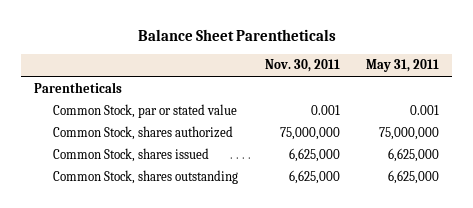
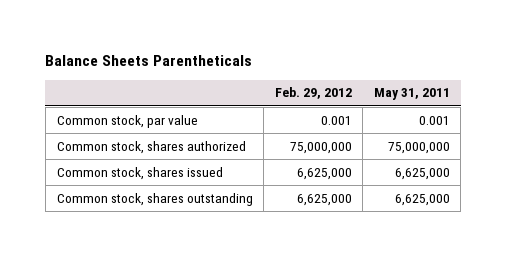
- Balance Sheet Parentheticals
+ Balance Sheets Parentheticals
- | Nov. 30, 2011 | May 31, 2011
+ | Feb. 29, 2012 | May 31, 2011
- Parentheticals
- Common Stock, par or stated value | 0.001 | 0.001
- Common Stock, shares authorized | 75,000,000 | 75,000,000
- Common Stock, shares issued | 6,625,000 | 6,625,000
- Common Stock, shares outstanding | 6,625,000 | 6,625,000
+ Common stock, par value | 0.001 | 0.001
+ Common stock, shares authorized | 75,000,000 | 75,000,000
+ Common stock, shares issued | 6,625,000 | 6,625,000
+ Common stock, shares outstanding | 6,625,000 | 6,625,000

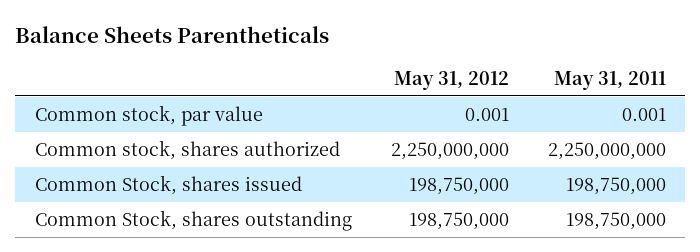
- | Feb. 29, 2012 | May 31, 2011
+ | May 31, 2012 | May 31, 2011
- Common stock, shares authorized | 75,000,000 | 75,000,000
- Common stock, shares issued | 6,625,000 | 6,625,000
- Common stock, shares outstanding | 6,625,000 | 6,625,000
+ Common stock, shares authorized | 2,250,000,000 | 2,250,000,000
+ Common Stock, shares issued | 198,750,000 | 198,750,000
+ Common Stock, shares outstanding | 198,750,000 | 198,750,000

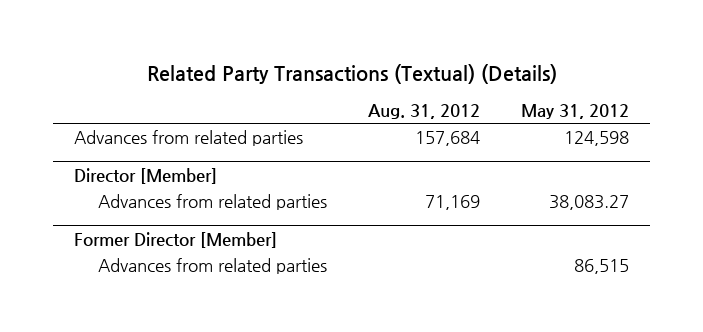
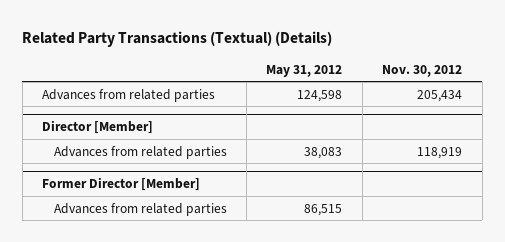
- | Aug. 31, 2012 | May 31, 2012
+ | May 31, 2012 | Nov. 30, 2012
@ Director [Member]
- Advances from related parties | 71,169 | 38,083.27
+ Advances from related parties | 38,083 | 118,919

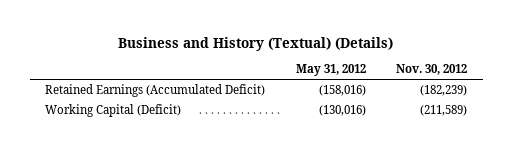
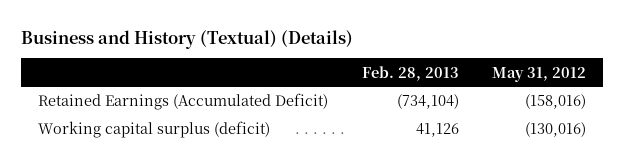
- | May 31, 2012 | Nov. 30, 2012
+ | Feb. 28, 2013 | May 31, 2012
- Working Capital (Deficit) | (130,016) | (211,589)
+ Working capital surplus (deficit) | 41,126 | (130,016)

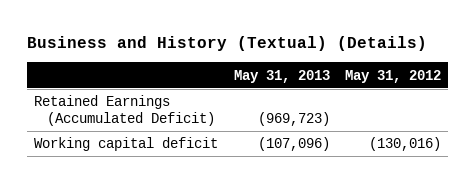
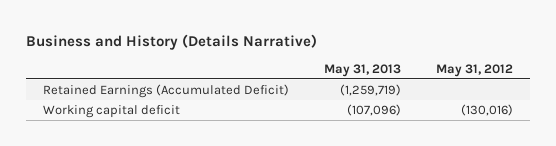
- Business and History (Textual) (Details)
+ Business and History (Details Narrative)
- Retained Earnings (Accumulated Deficit) | (969,723) |
+ Retained Earnings (Accumulated Deficit) | (1,259,719) |

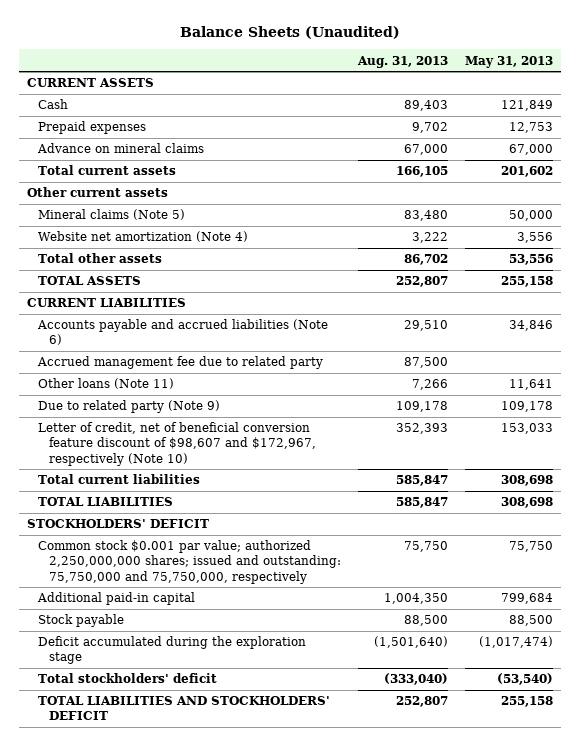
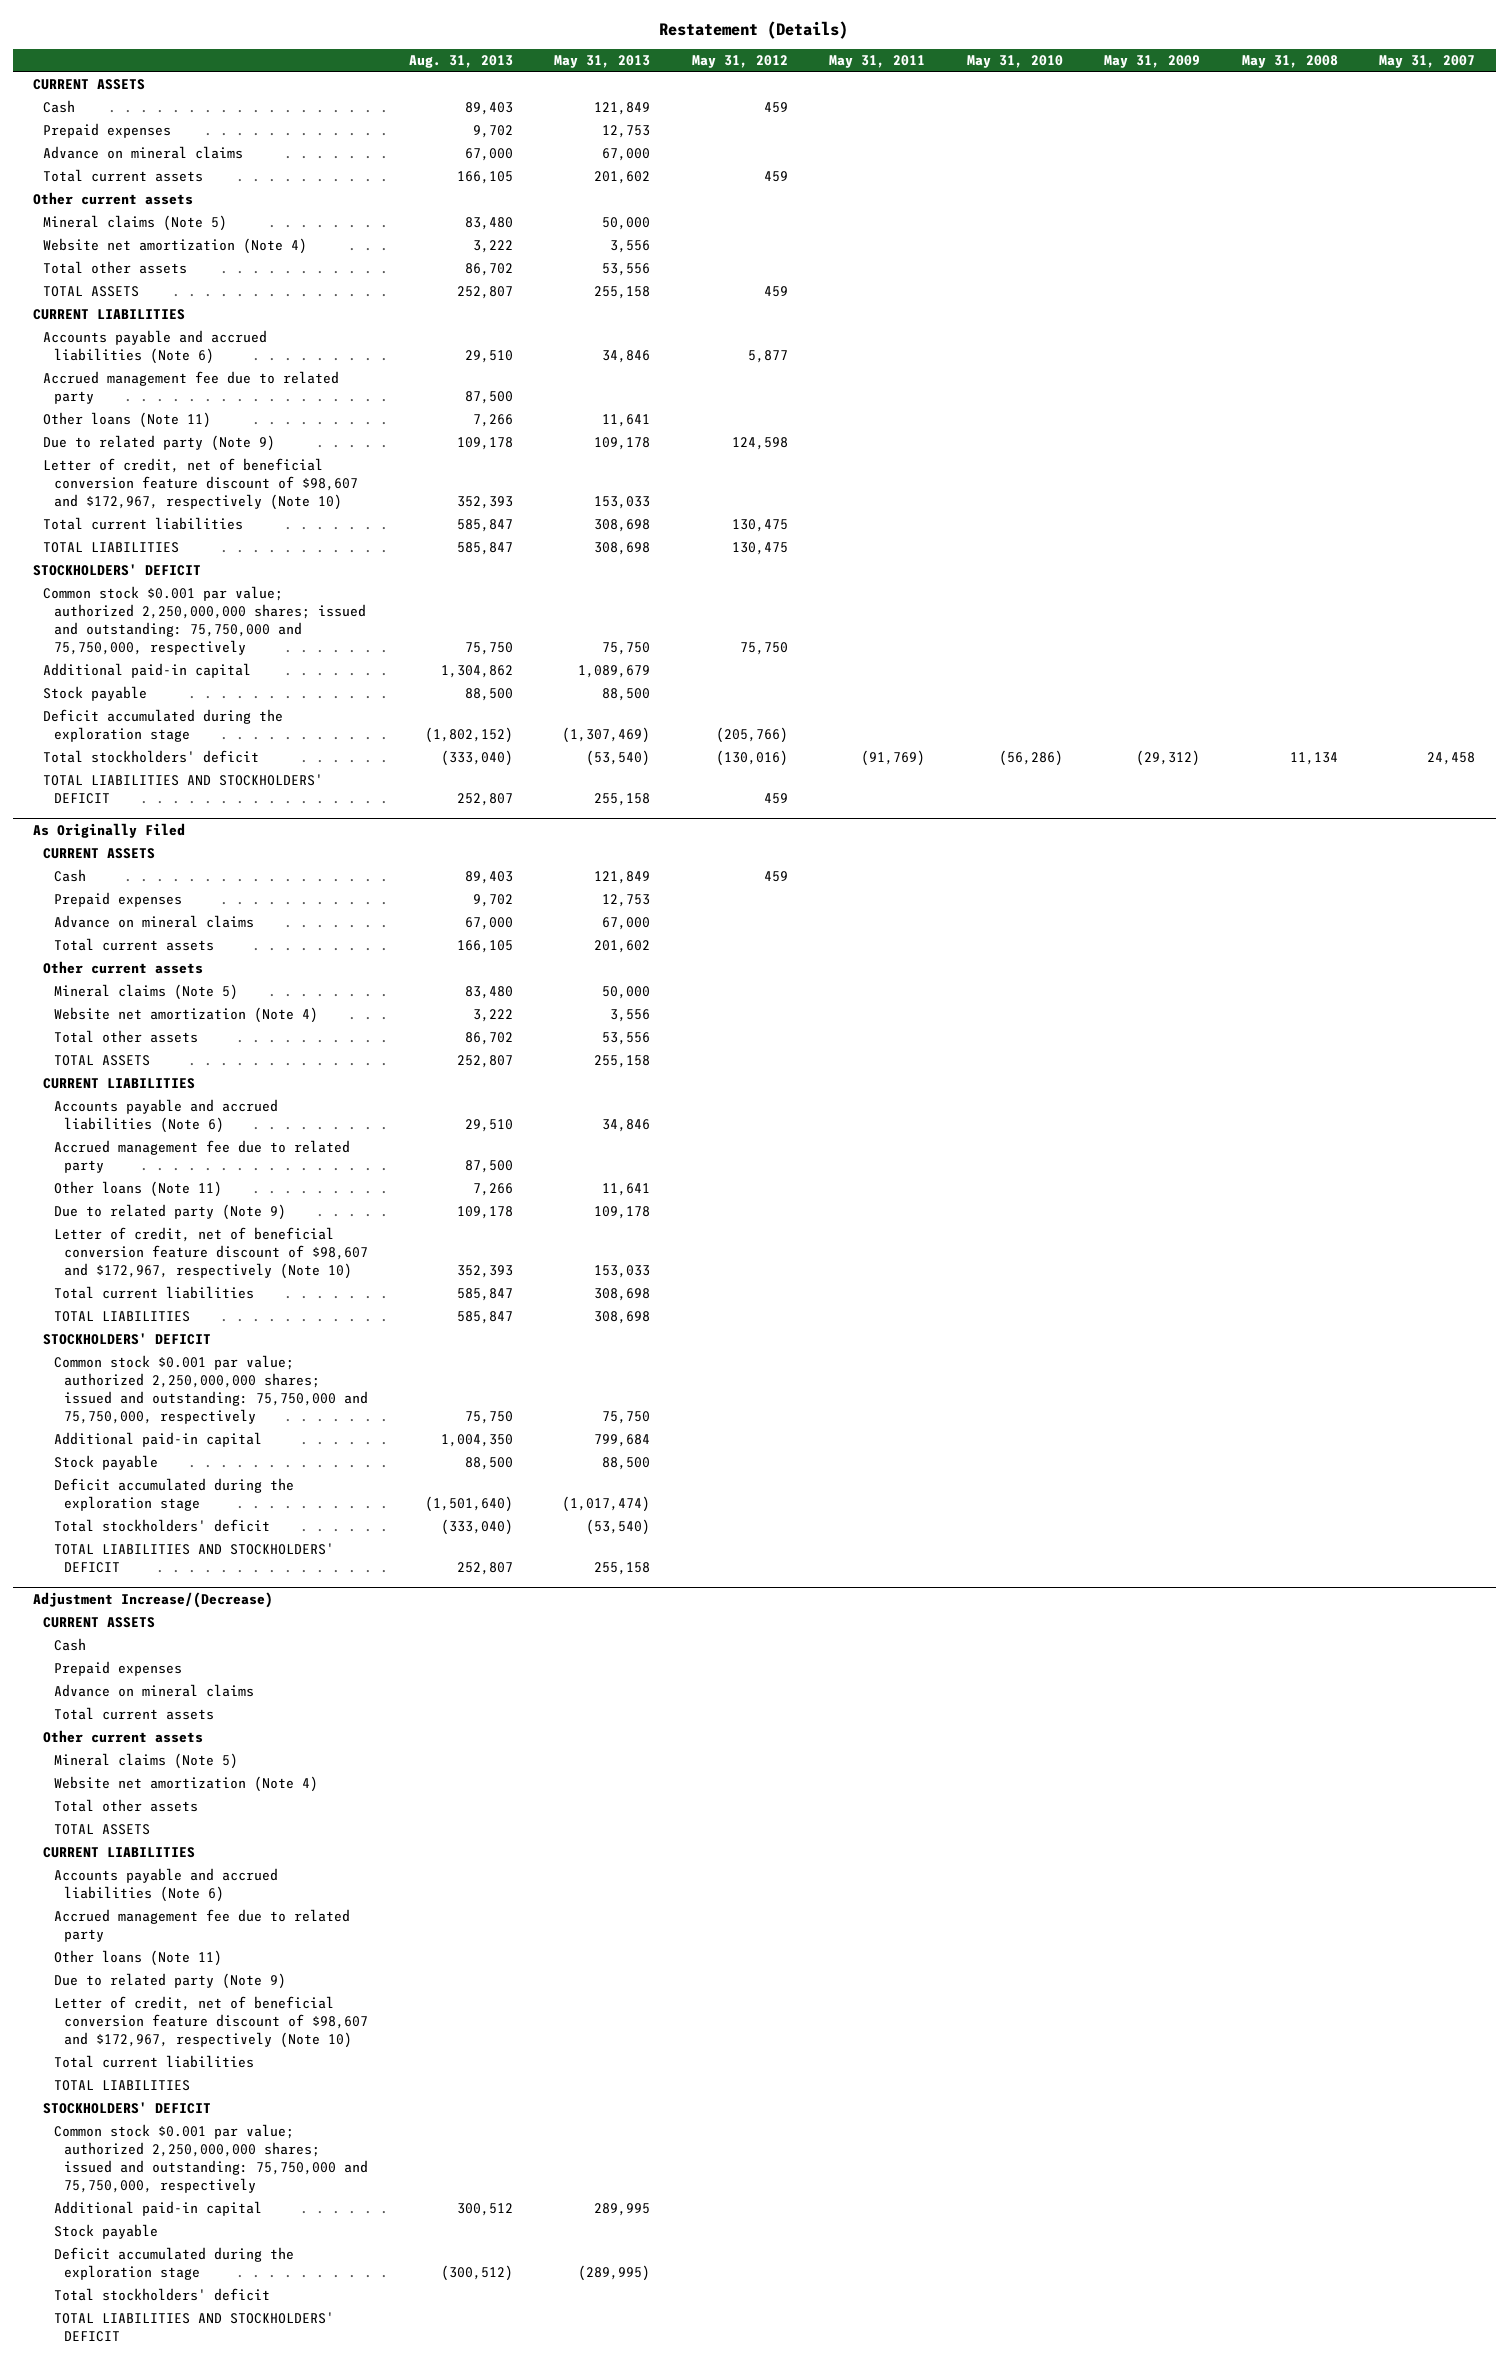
- Balance Sheets (Unaudited)
+ Restatement (Details)
- | Aug. 31, 2013 | May 31, 2013
+ | Aug. 31, 2013 | May 31, 2013 | May 31, 2012 | May 31, 2011 | May 31, 2010 | May 31, 2009 | May 31, 2008 | May 31, 2007
+ Additional paid-in capital | 1,304,862 | 1,089,679 | | | | | |
+ Stock payable | 88,500 | 88,500 | | | | | |
+ Deficit accumulated during the exploration stage | (1,802,152) | (1,307,469) | (205,766) | | | | |
+ Total stockholders' deficit | (333,040) | (53,540) | (130,016) | (91,769) | (56,286) | (29,312) | 11,134 | 24,458
+ TOTAL LIABILITIES AND STOCKHOLDERS' DEFICIT | 252,807 | 255,158 | 459 | | | | |
+ As Originally Filed
+ CURRENT ASSETS
+ Cash | 89,403 | 121,849 | 459 | | | | |
+ Prepaid expenses | 9,702 | 12,753 | | | | | |
+ Advance on mineral claims | 67,000 | 67,000 | | | | | |
+ Total current assets | 166,105 | 201,602 | | | | | |
+ Other current assets
+ Mineral claims (Note 5) | 83,480 | 50,000 | | | | | |
+ Website net amortization (Note 4) | 3,222 | 3,556 | | | | | |
+ Total other assets | 86,702 | 53,556 | | | | | |
+ TOTAL ASSETS | 252,807 | 255,158 | | | | | |
+ CURRENT LIABILITIES
+ Accounts payable and accrued liabilities (Note 6) | 29,510 | 34,846 | | | | | |
+ Accrued management fee due to related party | 87,500 | | | | | | |
+ Other loans (Note 11) | 7,266 | 11,641 | | | | | |
+ Due to related party (Note 9) | 109,178 | 109,178 | | | | | |
+ Letter of credit, net of beneficial conversion feature discount of $98,607 and $172,967, respectively (Note 10) | 352,393 | 153,033 | | | | | |
+ Total current liabilities | 585,847 | 308,698 | | | | | |
+ TOTAL LIABILITIES | 585,847 | 308,698 | | | | | |
+ STOCKHOLDERS' DEFICIT
+ Common stock $0.001 par value; authorized 2,250,000,000 shares; issued and outstanding: 75,750,000 and 75,750,000, respectively | 75,750 | 75,750 | | | | | |
+ Adjustment Increase/(Decrease)
+ CURRENT ASSETS
+ Cash
+ Prepaid expenses
+ Advance on mineral claims
+ Total current assets
+ Other current assets
+ Mineral claims (Note 5)
+ Website net amortization (Note 4)
+ Total other assets
+ TOTAL ASSETS
+ CURRENT LIABILITIES
+ Accounts payable and accrued liabilities (Note 6)
+ Accrued management fee due to related party
+ Other loans (Note 11)
+ Due to related party (Note 9)
+ Letter of credit, net of beneficial conversion feature discount of $98,607 and $172,967, respectively (Note 10)
+ Total current liabilities
+ TOTAL LIABILITIES
+ STOCKHOLDERS' DEFICIT
+ Common stock $0.001 par value; authorized 2,250,000,000 shares; issued and outstanding: 75,750,000 and 75,750,000, respectively
+ Additional paid-in capital | 300,512 | 289,995 | | | | | |
+ Stock payable
+ Deficit accumulated during the exploration stage | (300,512) | (289,995) | | | | | |
+ Total stockholders' deficit
+ TOTAL LIABILITIES AND STOCKHOLDERS' DEFICIT

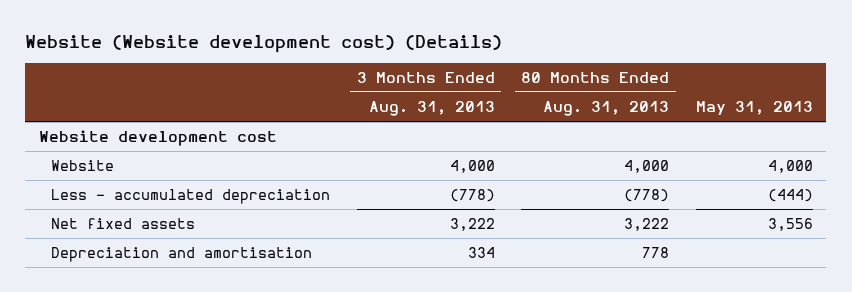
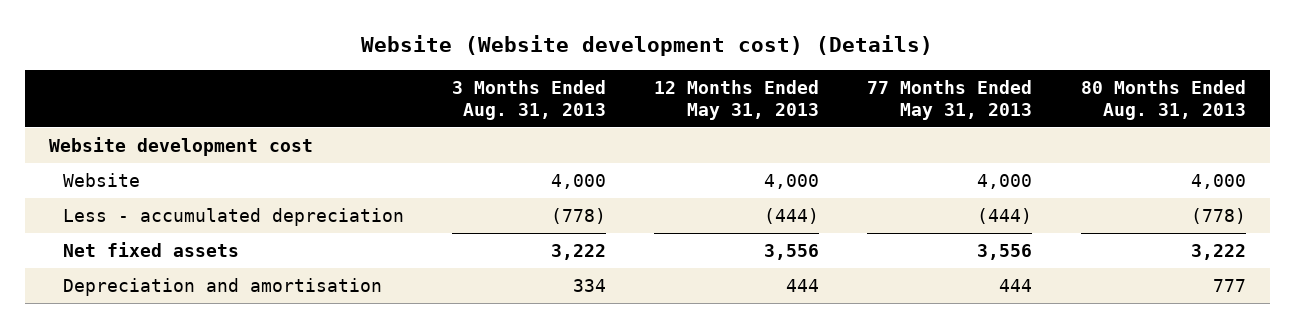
- | 3 Months Ended Aug. 31, 2013 | 80 Months Ended Aug. 31, 2013 | May 31, 2013
+ | 3 Months Ended Aug. 31, 2013 | 12 Months Ended May 31, 2013 | 77 Months Ended May 31, 2013 | 80 Months Ended Aug. 31, 2013
- Depreciation and amortisation | 334 | 778 |
+ Depreciation and amortisation | 334 | 444 | 444 | 777

